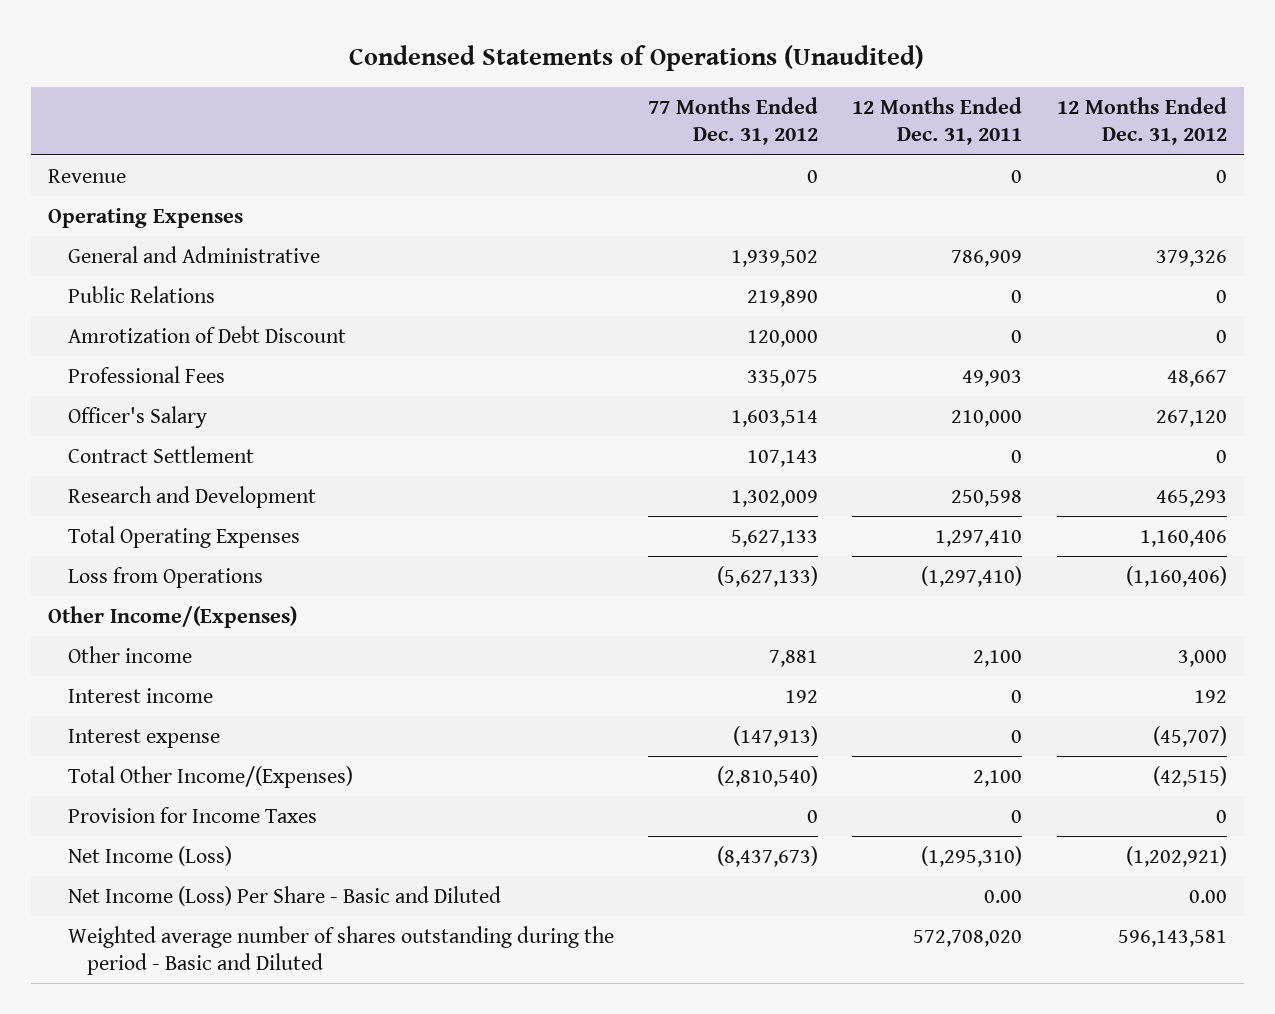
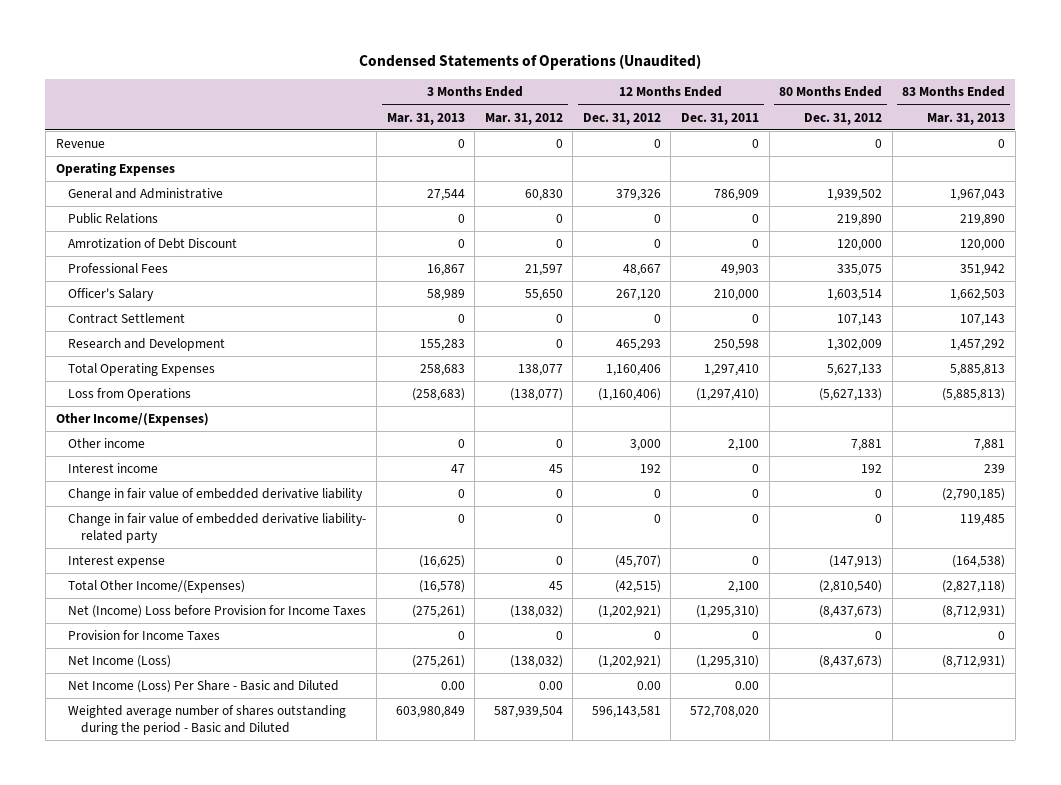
- | 77 Months Ended Dec. 31, 2012 | 12 Months Ended Dec. 31, 2011 | 12 Months Ended Dec. 31, 2012
+ | 3 Months Ended Mar. 31, 2013 | 3 Months Ended Mar. 31, 2012 | 12 Months Ended Dec. 31, 2012 | 12 Months Ended Dec. 31, 2011 | 80 Months Ended Dec. 31, 2012 | 83 Months Ended Mar. 31, 2013
+ Change in fair value of embedded derivative liability | 0 | 0 | 0 | 0 | 0 | (2,790,185)
+ Change in fair value of embedded derivative liability- related party | 0 | 0 | 0 | 0 | 0 | 119,485
+ Net (Income) Loss before Provision for Income Taxes | (275,261) | (138,032) | (1,202,921) | (1,295,310) | (8,437,673) | (8,712,931)

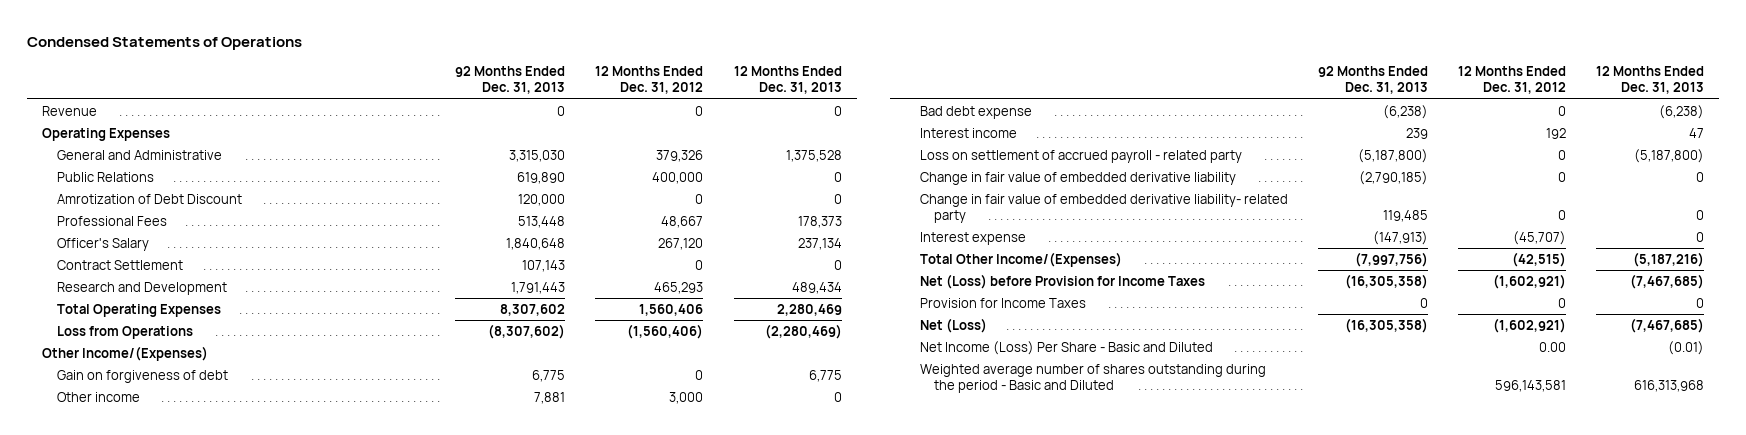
- Condensed Statements of Operations (Unaudited)
+ Condensed Statements of Operations
- | 3 Months Ended Mar. 31, 2013 | 3 Months Ended Mar. 31, 2012 | 12 Months Ended Dec. 31, 2012 | 12 Months Ended Dec. 31, 2011 | 80 Months Ended Dec. 31, 2012 | 83 Months Ended Mar. 31, 2013
+ | 92 Months Ended Dec. 31, 2013 | 12 Months Ended Dec. 31, 2012 | 12 Months Ended Dec. 31, 2013
- Public Relations | 0 | 0 | 0 | 0 | 219,890 | 219,890
+ Public Relations | 619,890 | 400,000 | 0
- Total Operating Expenses | 258,683 | 138,077 | 1,160,406 | 1,297,410 | 5,627,133 | 5,885,813
- Loss from Operations | (258,683) | (138,077) | (1,160,406) | (1,297,410) | (5,627,133) | (5,885,813)
+ Total Operating Expenses | 8,307,602 | 1,560,406 | 2,280,469
+ Loss from Operations | (8,307,602) | (1,560,406) | (2,280,469)
+ Gain on forgiveness of debt | 6,775 | 0 | 6,775
+ Bad debt expense | (6,238) | 0 | (6,238)
+ Loss on settlement of accrued payroll - related party | (5,187,800) | 0 | (5,187,800)
- Net (Income) Loss before Provision for Income Taxes | (275,261) | (138,032) | (1,202,921) | (1,295,310) | (8,437,673) | (8,712,931)
+ Net (Loss) before Provision for Income Taxes | (16,305,358) | (1,602,921) | (7,467,685)
- Net Income (Loss) | (275,261) | (138,032) | (1,202,921) | (1,295,310) | (8,437,673) | (8,712,931)
+ Net (Loss) | (16,305,358) | (1,602,921) | (7,467,685)

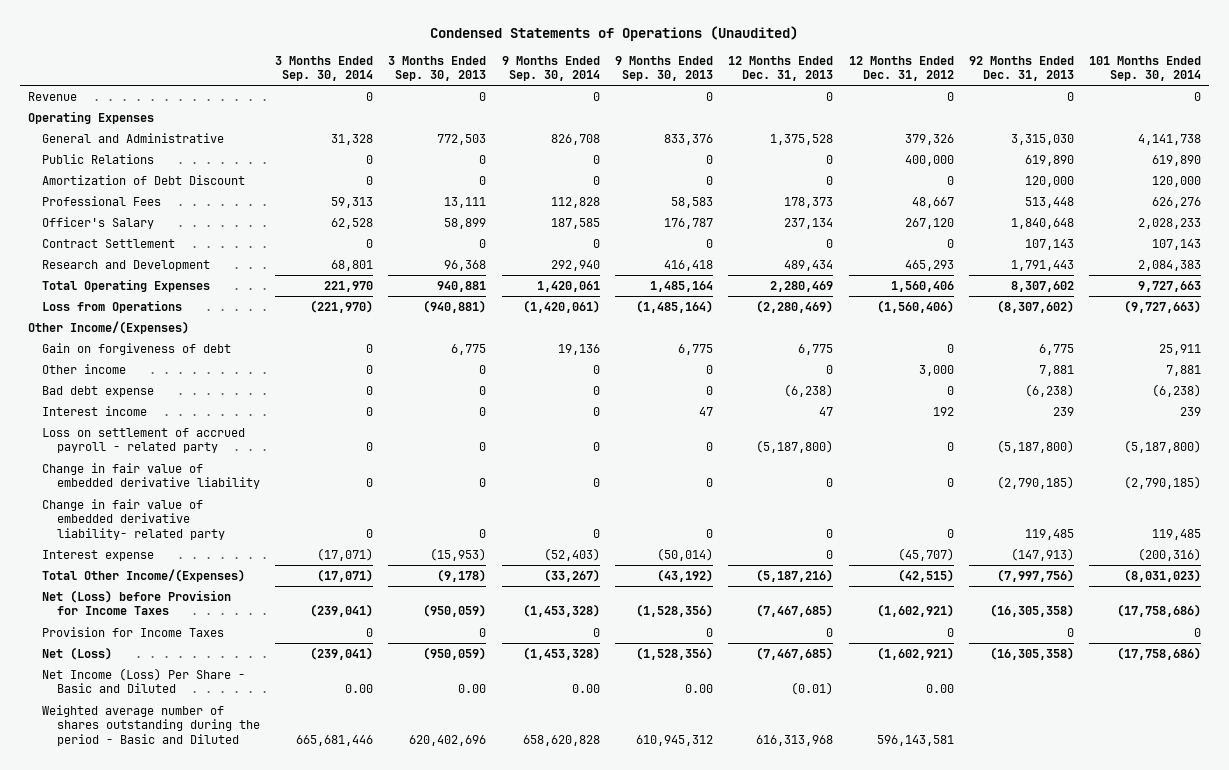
- Condensed Statements of Operations
+ Condensed Statements of Operations (Unaudited)
- | 92 Months Ended Dec. 31, 2013 | 12 Months Ended Dec. 31, 2012 | 12 Months Ended Dec. 31, 2013
+ | 3 Months Ended Sep. 30, 2014 | 3 Months Ended Sep. 30, 2013 | 9 Months Ended Sep. 30, 2014 | 9 Months Ended Sep. 30, 2013 | 12 Months Ended Dec. 31, 2013 | 12 Months Ended Dec. 31, 2012 | 92 Months Ended Dec. 31, 2013 | 101 Months Ended Sep. 30, 2014
- Amrotization of Debt Discount | 120,000 | 0 | 0
+ Amortization of Debt Discount | 0 | 0 | 0 | 0 | 0 | 0 | 120,000 | 120,000

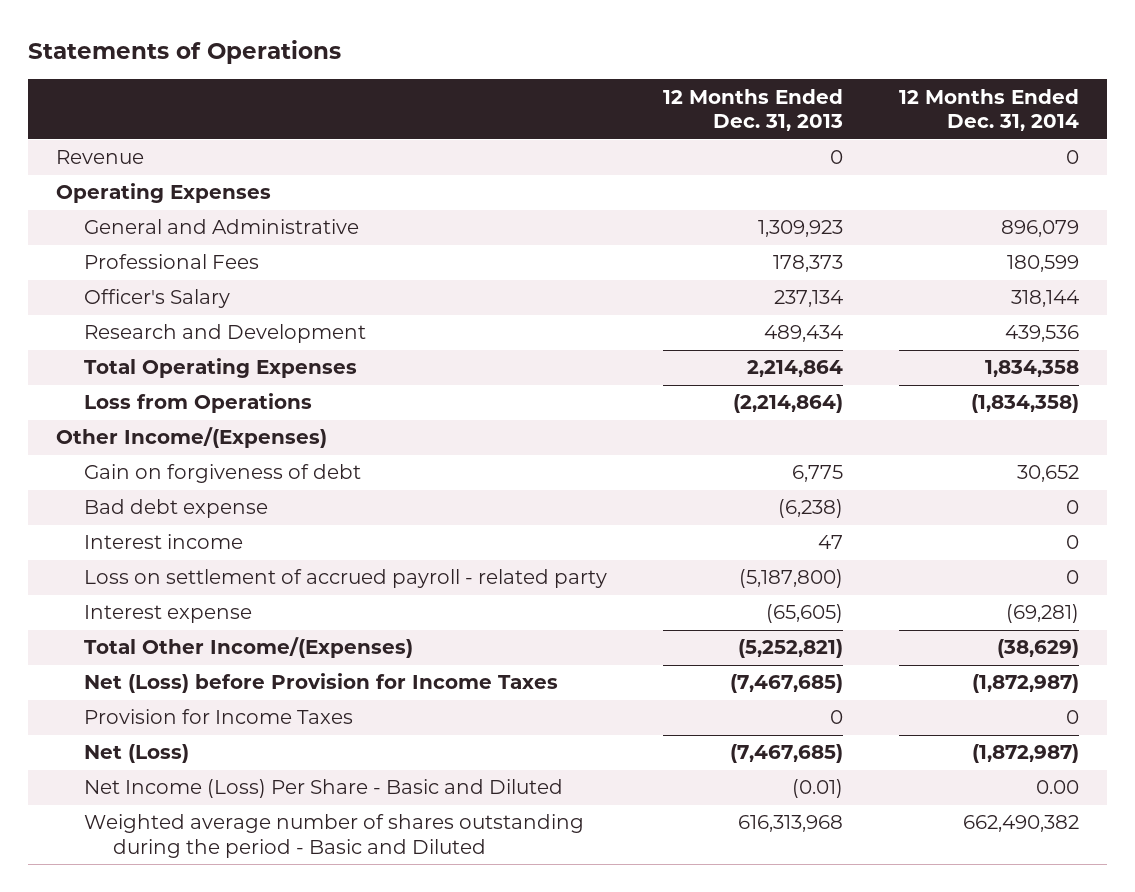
- Condensed Statements of Operations (Unaudited)
+ Statements of Operations
- | 3 Months Ended Sep. 30, 2014 | 3 Months Ended Sep. 30, 2013 | 9 Months Ended Sep. 30, 2014 | 9 Months Ended Sep. 30, 2013 | 12 Months Ended Dec. 31, 2013 | 12 Months Ended Dec. 31, 2012 | 92 Months Ended Dec. 31, 2013 | 101 Months Ended Sep. 30, 2014
+ | 12 Months Ended Dec. 31, 2013 | 12 Months Ended Dec. 31, 2014
- General and Administrative | 31,328 | 772,503 | 826,708 | 833,376 | 1,375,528 | 379,326 | 3,315,030 | 4,141,738
- Public Relations | 0 | 0 | 0 | 0 | 0 | 400,000 | 619,890 | 619,890
- Amortization of Debt Discount | 0 | 0 | 0 | 0 | 0 | 0 | 120,000 | 120,000
+ General and Administrative | 1,309,923 | 896,079
- Contract Settlement | 0 | 0 | 0 | 0 | 0 | 0 | 107,143 | 107,143
- Total Operating Expenses | 221,970 | 940,881 | 1,420,061 | 1,485,164 | 2,280,469 | 1,560,406 | 8,307,602 | 9,727,663
- Loss from Operations | (221,970) | (940,881) | (1,420,061) | (1,485,164) | (2,280,469) | (1,560,406) | (8,307,602) | (9,727,663)
+ Total Operating Expenses | 2,214,864 | 1,834,358
+ Loss from Operations | (2,214,864) | (1,834,358)
- Other income | 0 | 0 | 0 | 0 | 0 | 3,000 | 7,881 | 7,881
- Change in fair value of embedded derivative liability | 0 | 0 | 0 | 0 | 0 | 0 | (2,790,185) | (2,790,185)
- Change in fair value of embedded derivative liability- related party | 0 | 0 | 0 | 0 | 0 | 0 | 119,485 | 119,485
- Interest expense | (17,071) | (15,953) | (52,403) | (50,014) | 0 | (45,707) | (147,913) | (200,316)
- Total Other Income/(Expenses) | (17,071) | (9,178) | (33,267) | (43,192) | (5,187,216) | (42,515) | (7,997,756) | (8,031,023)
+ Interest expense | (65,605) | (69,281)
+ Total Other Income/(Expenses) | (5,252,821) | (38,629)

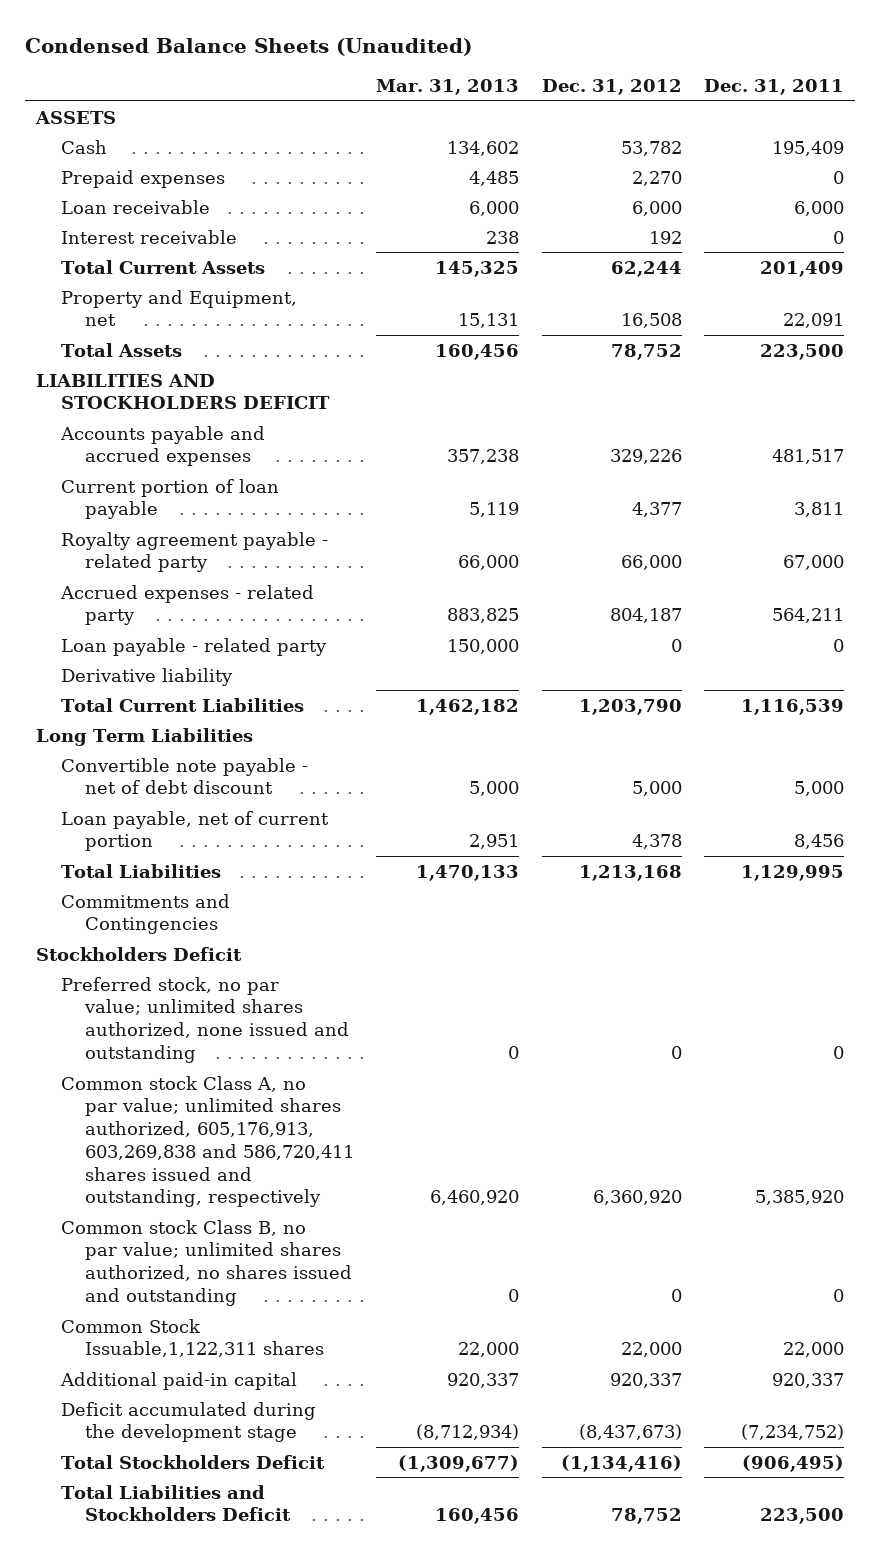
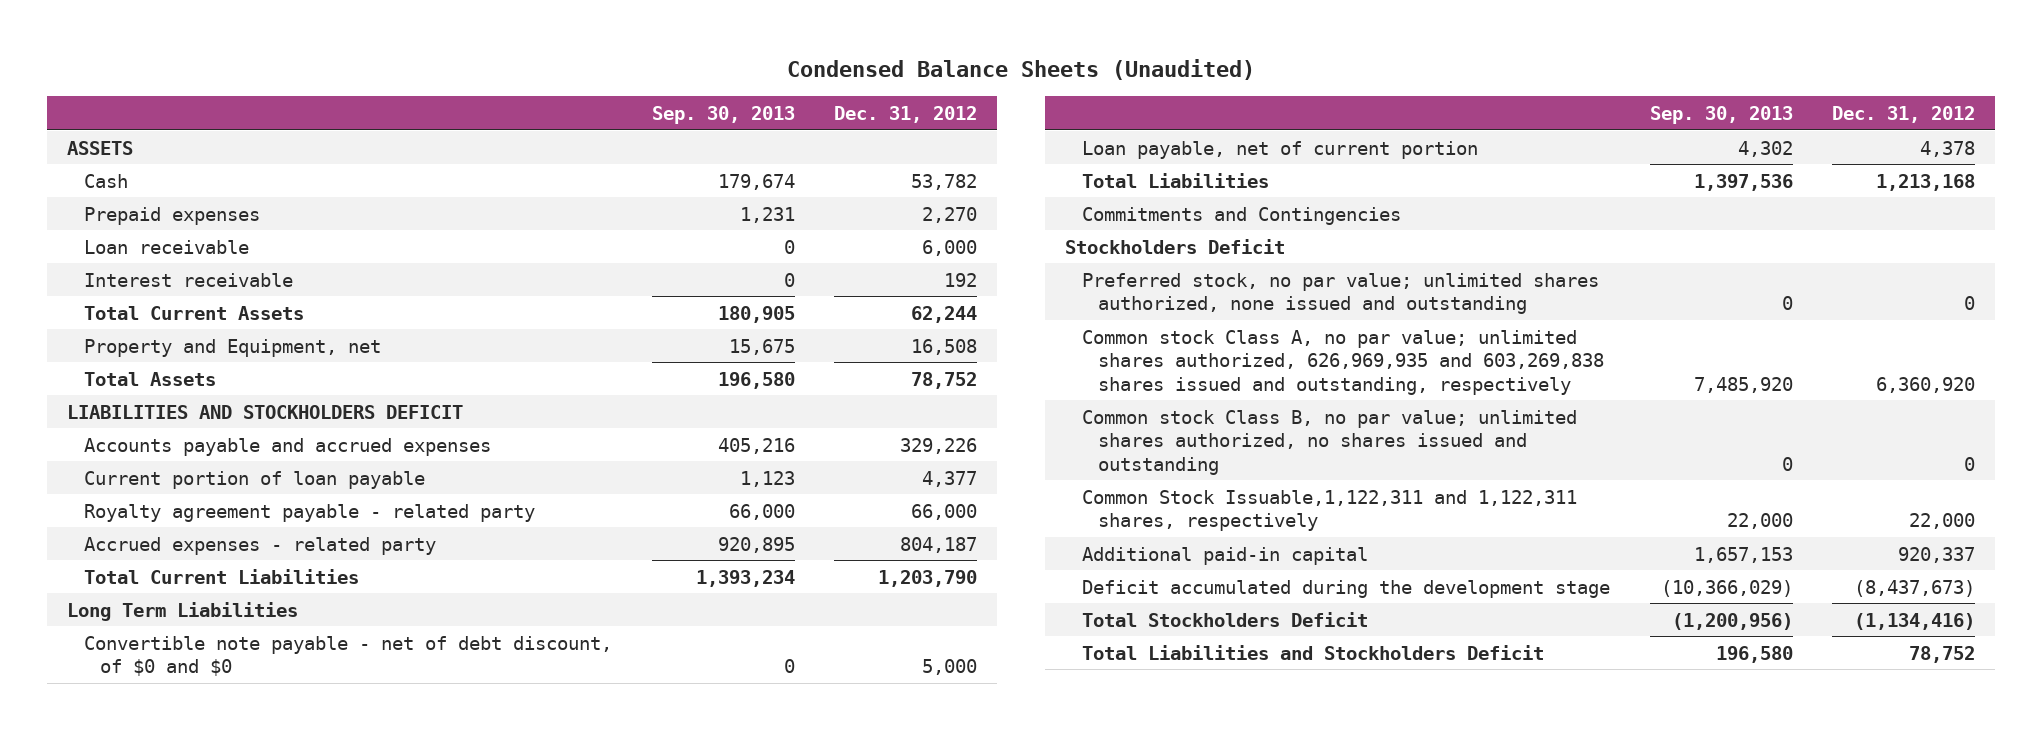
- | Mar. 31, 2013 | Dec. 31, 2012 | Dec. 31, 2011
+ | Sep. 30, 2013 | Dec. 31, 2012
- Loan payable - related party | 150,000 | 0 | 0
- Derivative liability
- Convertible note payable - net of debt discount | 5,000 | 5,000 | 5,000
+ Convertible note payable - net of debt discount, of $0 and $0 | 0 | 5,000
- Common stock Class A, no par value; unlimited shares authorized, 605,176,913, 603,269,838 and 586,720,411 shares issued and outstanding, respectively | 6,460,920 | 6,360,920 | 5,385,920
+ Common stock Class A, no par value; unlimited shares authorized, 626,969,935 and 603,269,838 shares issued and outstanding, respectively | 7,485,920 | 6,360,920
- Common Stock Issuable,1,122,311 shares | 22,000 | 22,000 | 22,000
+ Common Stock Issuable,1,122,311 and 1,122,311 shares, respectively | 22,000 | 22,000

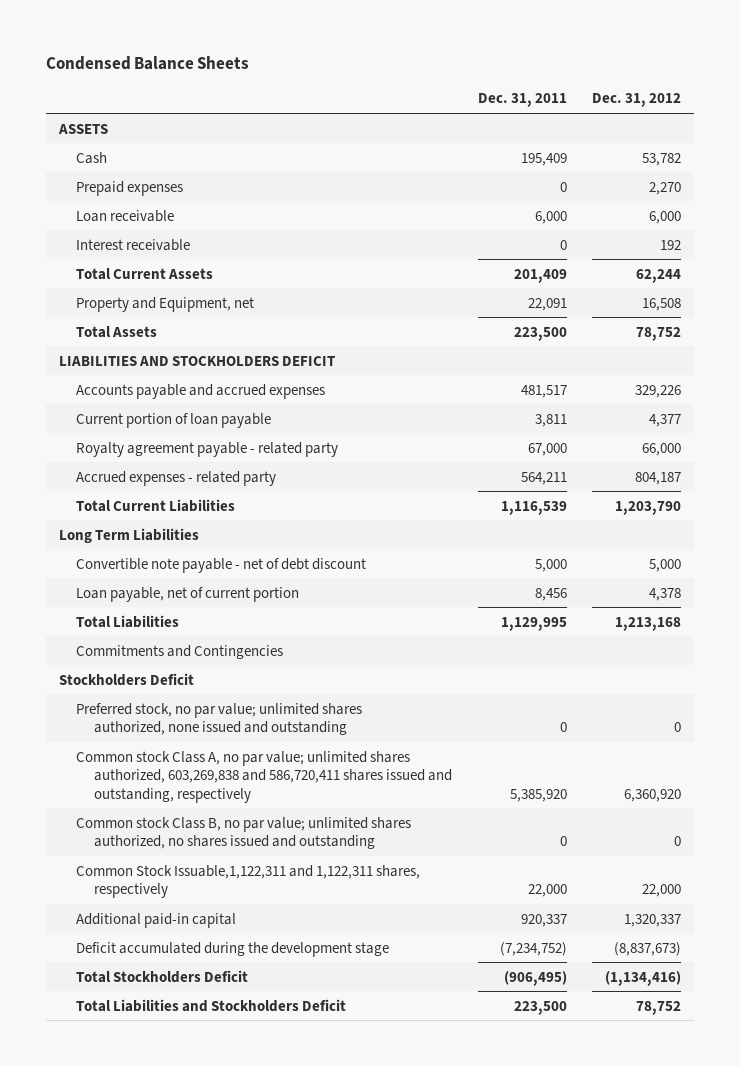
- Condensed Balance Sheets (Unaudited)
+ Condensed Balance Sheets
- | Sep. 30, 2013 | Dec. 31, 2012
+ | Dec. 31, 2011 | Dec. 31, 2012
- Convertible note payable - net of debt discount, of $0 and $0 | 0 | 5,000
+ Convertible note payable - net of debt discount | 5,000 | 5,000
- Common stock Class A, no par value; unlimited shares authorized, 626,969,935 and 603,269,838 shares issued and outstanding, respectively | 7,485,920 | 6,360,920
+ Common stock Class A, no par value; unlimited shares authorized, 603,269,838 and 586,720,411 shares issued and outstanding, respectively | 5,385,920 | 6,360,920
- Additional paid-in capital | 1,657,153 | 920,337
- Deficit accumulated during the development stage | (10,366,029) | (8,437,673)
+ Additional paid-in capital | 920,337 | 1,320,337
+ Deficit accumulated during the development stage | (7,234,752) | (8,837,673)

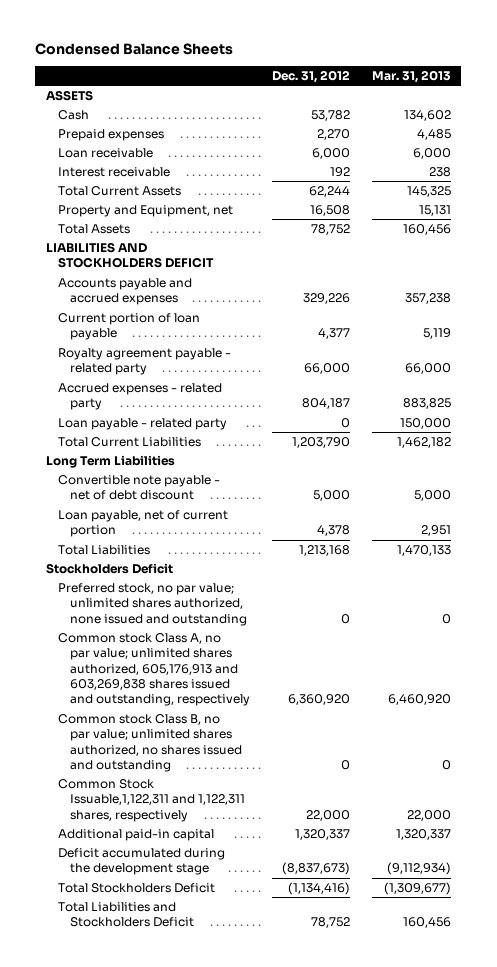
- | Dec. 31, 2011 | Dec. 31, 2012
+ | Dec. 31, 2012 | Mar. 31, 2013
+ Loan payable - related party | 0 | 150,000
- Commitments and Contingencies
- Common stock Class A, no par value; unlimited shares authorized, 603,269,838 and 586,720,411 shares issued and outstanding, respectively | 5,385,920 | 6,360,920
+ Common stock Class A, no par value; unlimited shares authorized, 605,176,913 and 603,269,838 shares issued and outstanding, respectively | 6,360,920 | 6,460,920

